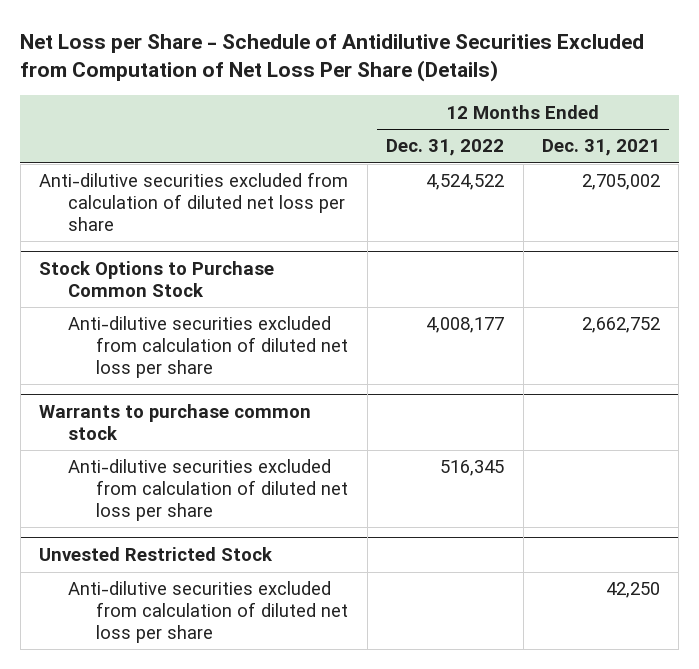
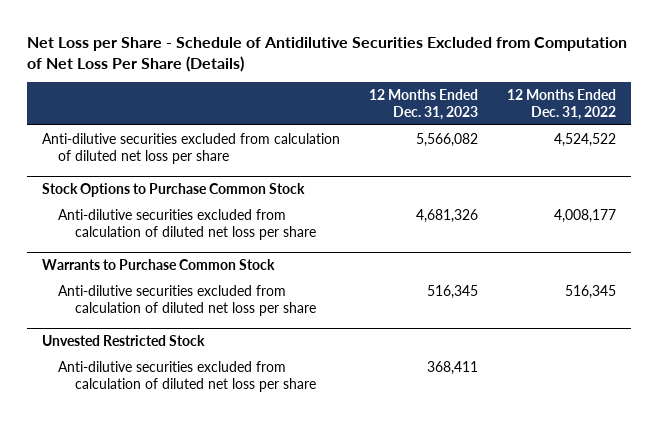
- | 12 Months Ended Dec. 31, 2022 | 12 Months Ended Dec. 31, 2021
+ | 12 Months Ended Dec. 31, 2023 | 12 Months Ended Dec. 31, 2022
- Warrants to purchase common stock
+ Warrants to Purchase Common Stock

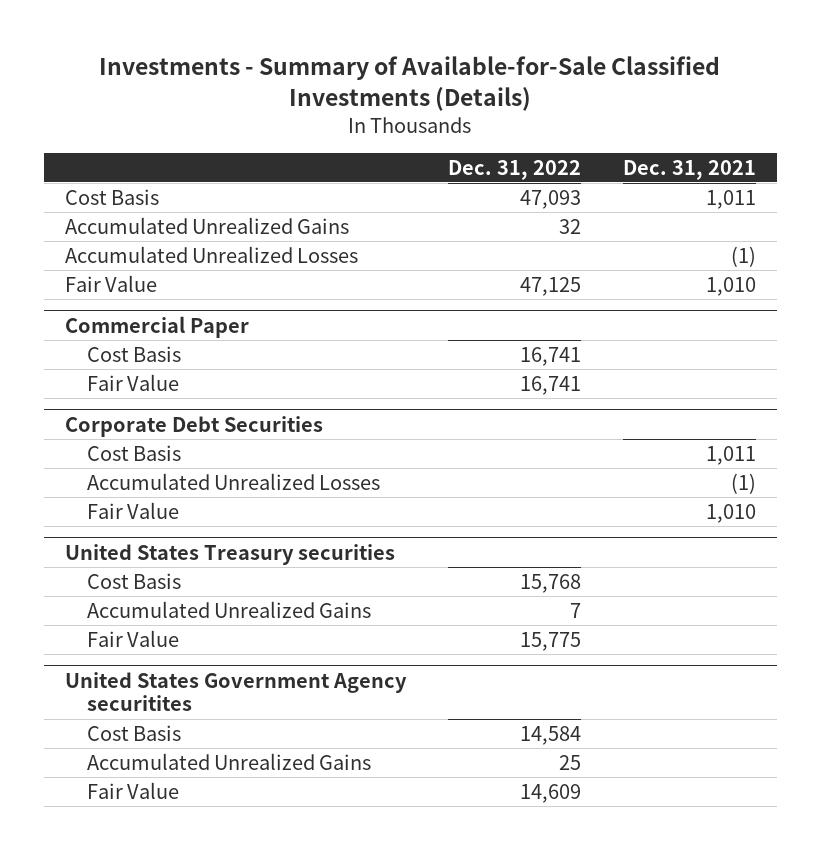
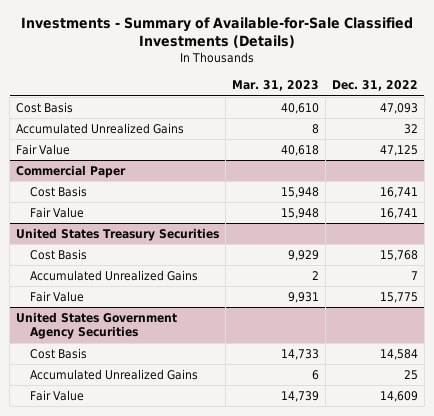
- | Dec. 31, 2022 | Dec. 31, 2021
+ | Mar. 31, 2023 | Dec. 31, 2022
- Accumulated Unrealized Losses | | (1)
- Corporate Debt Securities
- Cost Basis | | 1,011
- Accumulated Unrealized Losses | | (1)
- Fair Value | | 1,010
- United States Treasury securities
+ United States Treasury Securities
- United States Government Agency securitites
+ United States Government Agency Securities

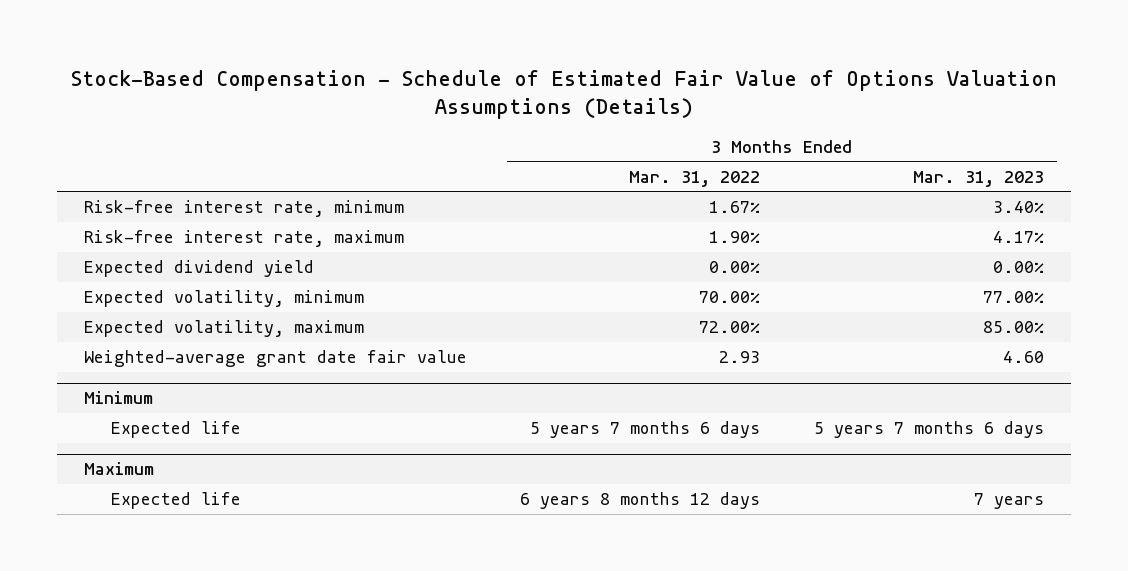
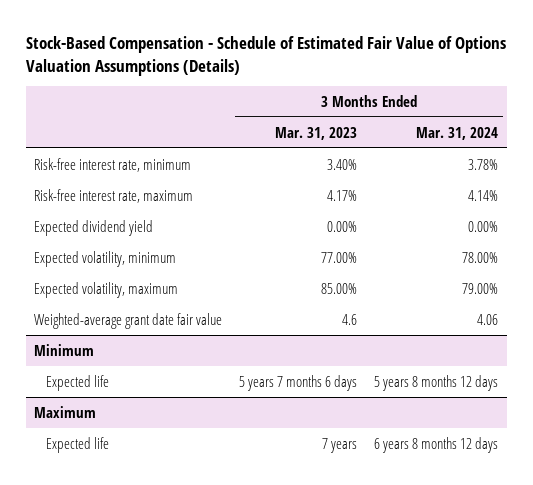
- | 3 Months Ended Mar. 31, 2022 | 3 Months Ended Mar. 31, 2023
+ | 3 Months Ended Mar. 31, 2023 | 3 Months Ended Mar. 31, 2024
- Weighted-average grant date fair value | 2.93 | 4.60
+ Weighted-average grant date fair value | 4.6 | 4.06

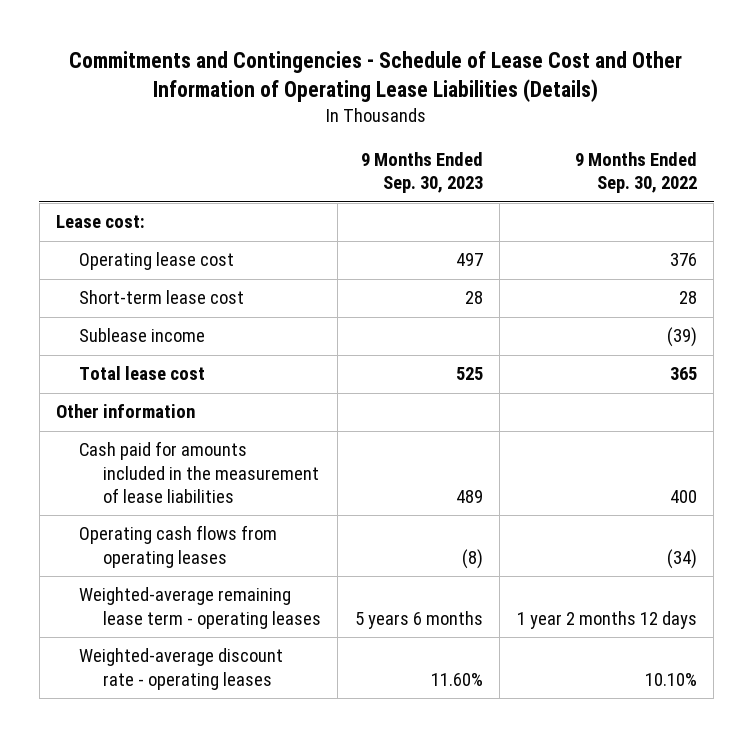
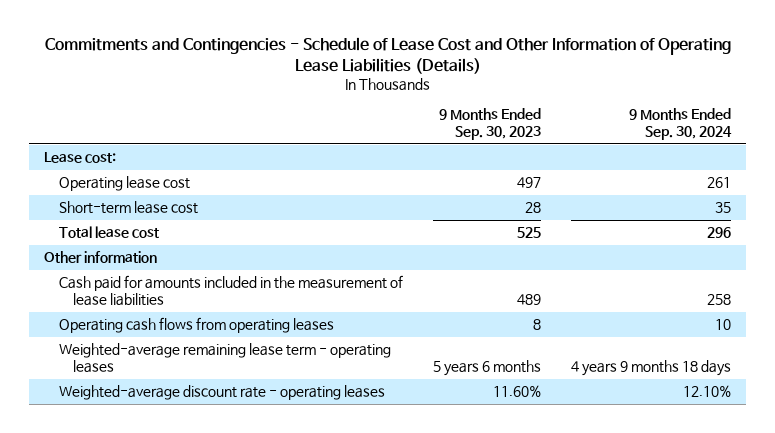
- | 9 Months Ended Sep. 30, 2023 | 9 Months Ended Sep. 30, 2022
+ | 9 Months Ended Sep. 30, 2023 | 9 Months Ended Sep. 30, 2024
- Sublease income | | (39)
- Operating cash flows from operating leases | (8) | (34)
+ Operating cash flows from operating leases | 8 | 10

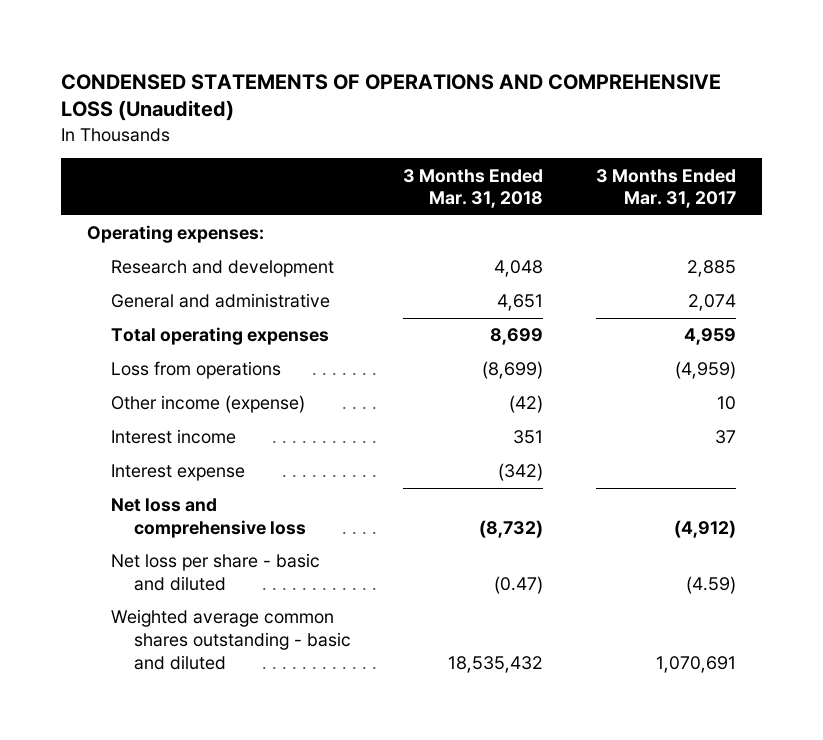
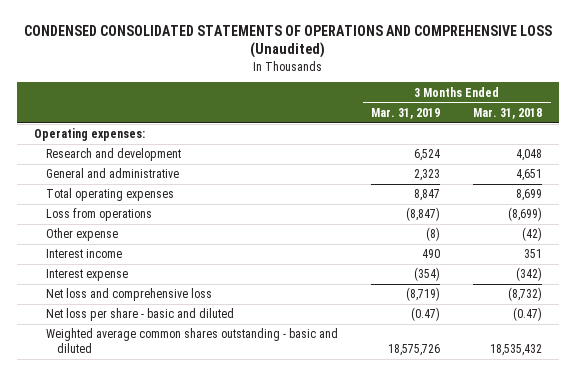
- CONDENSED STATEMENTS OF OPERATIONS AND COMPREHENSIVE LOSS (Unaudited)
+ CONDENSED CONSOLIDATED STATEMENTS OF OPERATIONS AND COMPREHENSIVE LOSS (Unaudited)
- | 3 Months Ended Mar. 31, 2018 | 3 Months Ended Mar. 31, 2017
+ | 3 Months Ended Mar. 31, 2019 | 3 Months Ended Mar. 31, 2018
- Other income (expense) | (42) | 10
+ Other expense | (8) | (42)

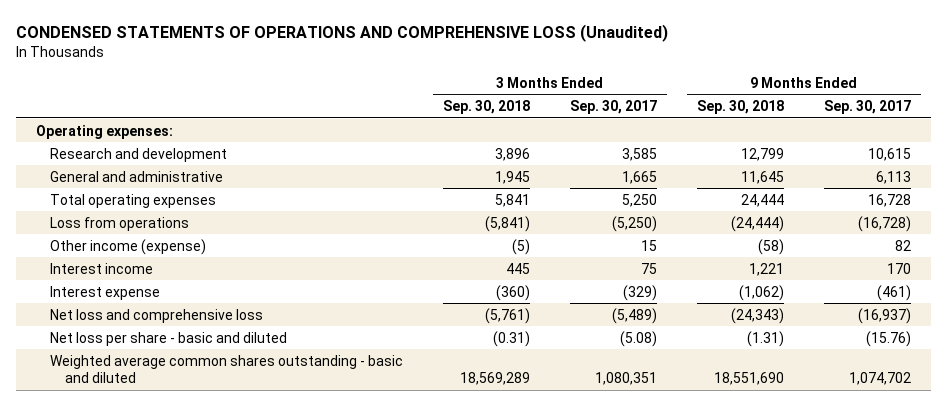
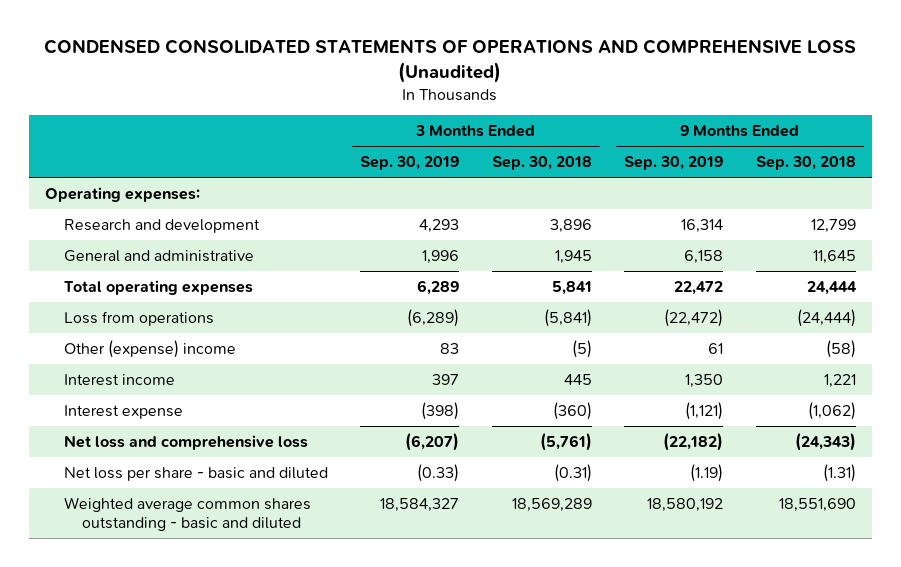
- CONDENSED STATEMENTS OF OPERATIONS AND COMPREHENSIVE LOSS (Unaudited)
+ CONDENSED CONSOLIDATED STATEMENTS OF OPERATIONS AND COMPREHENSIVE LOSS (Unaudited)
- | 3 Months Ended Sep. 30, 2018 | 3 Months Ended Sep. 30, 2017 | 9 Months Ended Sep. 30, 2018 | 9 Months Ended Sep. 30, 2017
+ | 3 Months Ended Sep. 30, 2019 | 3 Months Ended Sep. 30, 2018 | 9 Months Ended Sep. 30, 2019 | 9 Months Ended Sep. 30, 2018
- Other income (expense) | (5) | 15 | (58) | 82
+ Other (expense) income | 83 | (5) | 61 | (58)

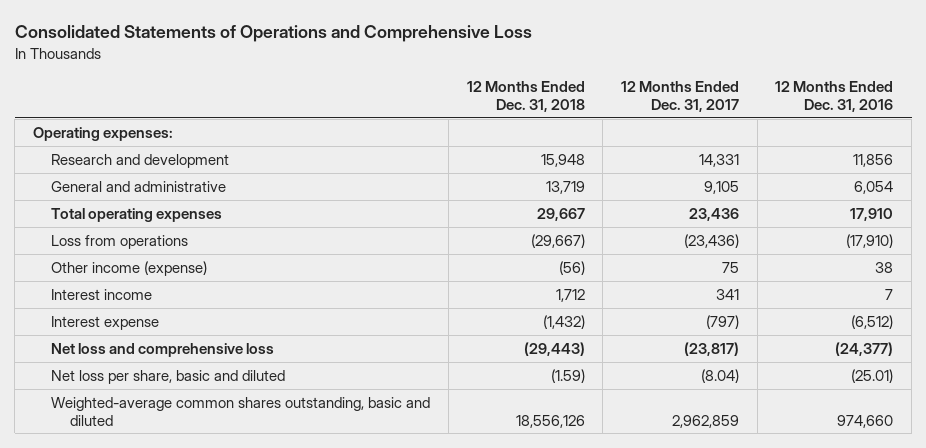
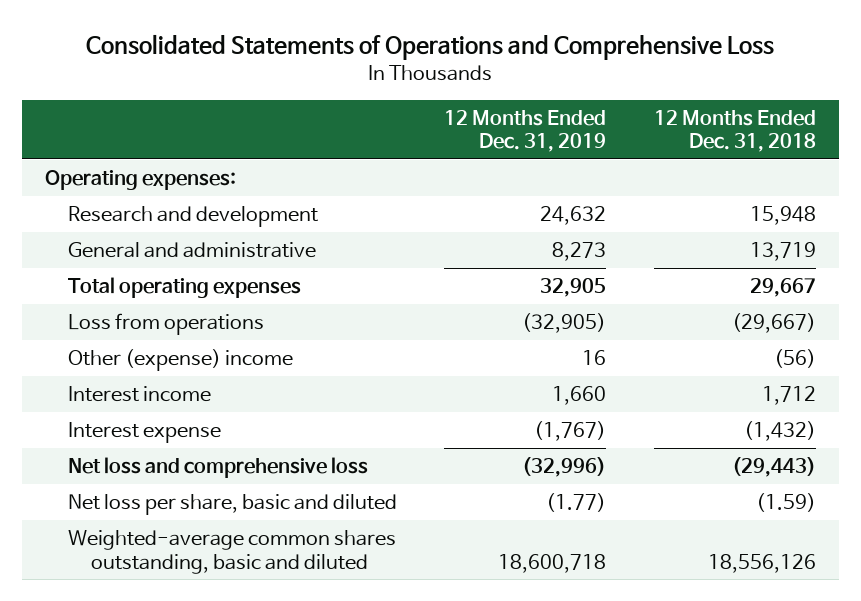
- | 12 Months Ended Dec. 31, 2018 | 12 Months Ended Dec. 31, 2017 | 12 Months Ended Dec. 31, 2016
+ | 12 Months Ended Dec. 31, 2019 | 12 Months Ended Dec. 31, 2018
- Other income (expense) | (56) | 75 | 38
+ Other (expense) income | 16 | (56)

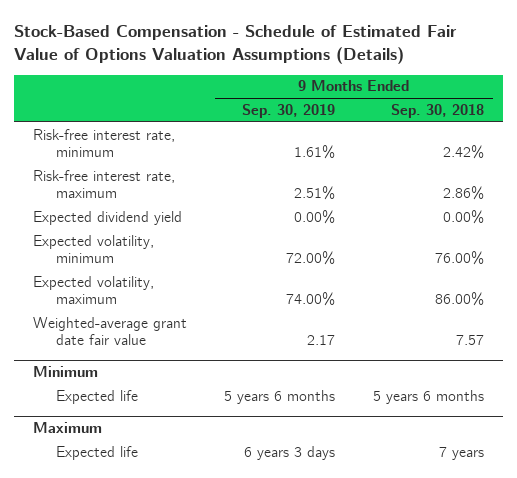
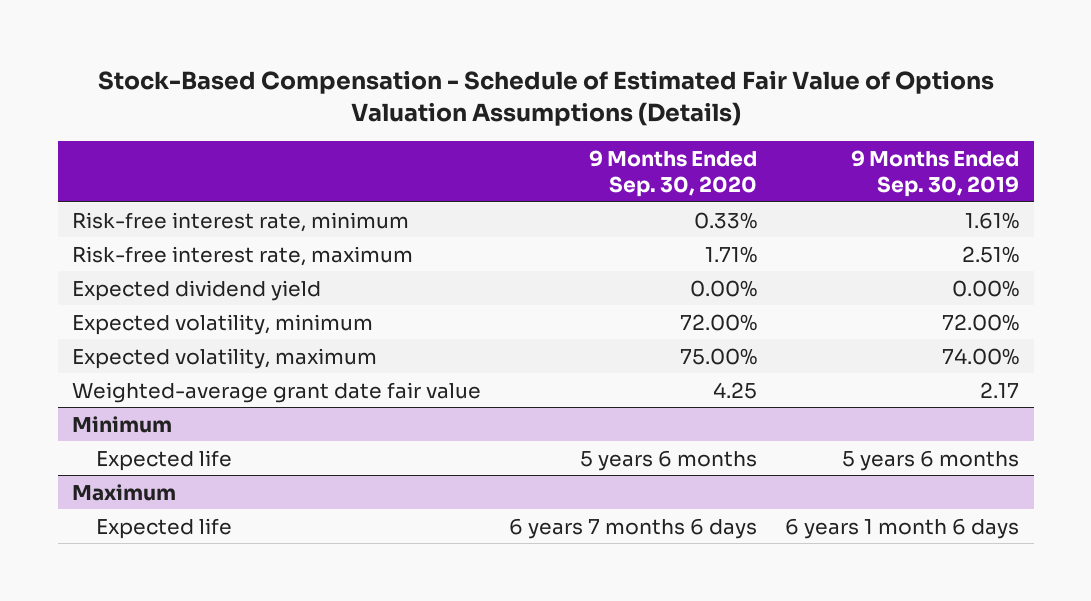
- | 9 Months Ended Sep. 30, 2019 | 9 Months Ended Sep. 30, 2018
+ | 9 Months Ended Sep. 30, 2020 | 9 Months Ended Sep. 30, 2019
@ Maximum
- Expected life | 6 years 3 days | 7 years
+ Expected life | 6 years 7 months 6 days | 6 years 1 month 6 days

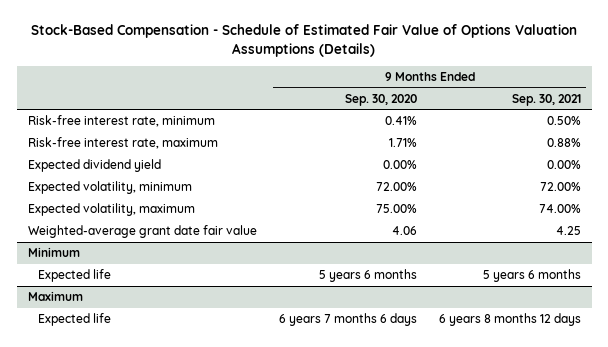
- | 9 Months Ended Sep. 30, 2020 | 9 Months Ended Sep. 30, 2019
+ | 9 Months Ended Sep. 30, 2020 | 9 Months Ended Sep. 30, 2021
- Risk-free interest rate, minimum | 0.33% | 1.61%
+ Risk-free interest rate, minimum | 0.41% | 0.50%
- Weighted-average grant date fair value | 4.25 | 2.17
+ Weighted-average grant date fair value | 4.06 | 4.25

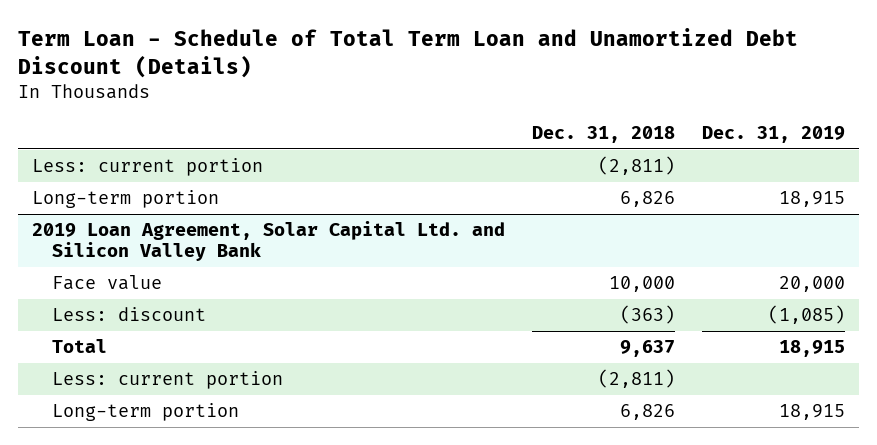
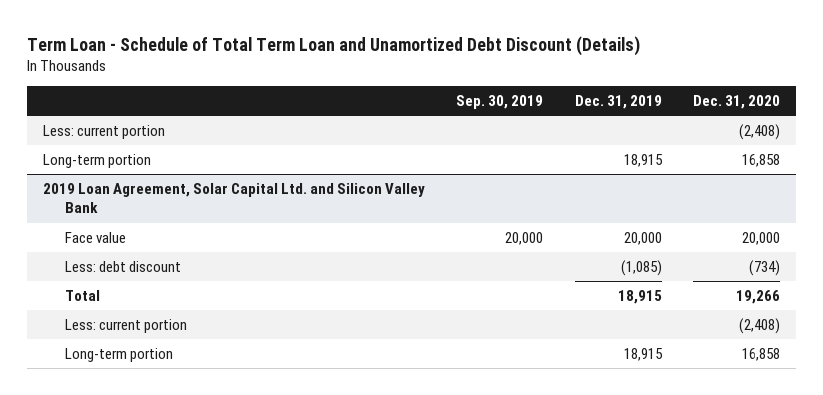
- | Dec. 31, 2018 | Dec. 31, 2019
+ | Sep. 30, 2019 | Dec. 31, 2019 | Dec. 31, 2020
@ 2019 Loan Agreement, Solar Capital Ltd. and Silicon Valley Bank
- Less: discount | (363) | (1,085)
+ Less: debt discount | | (1,085) | (734)

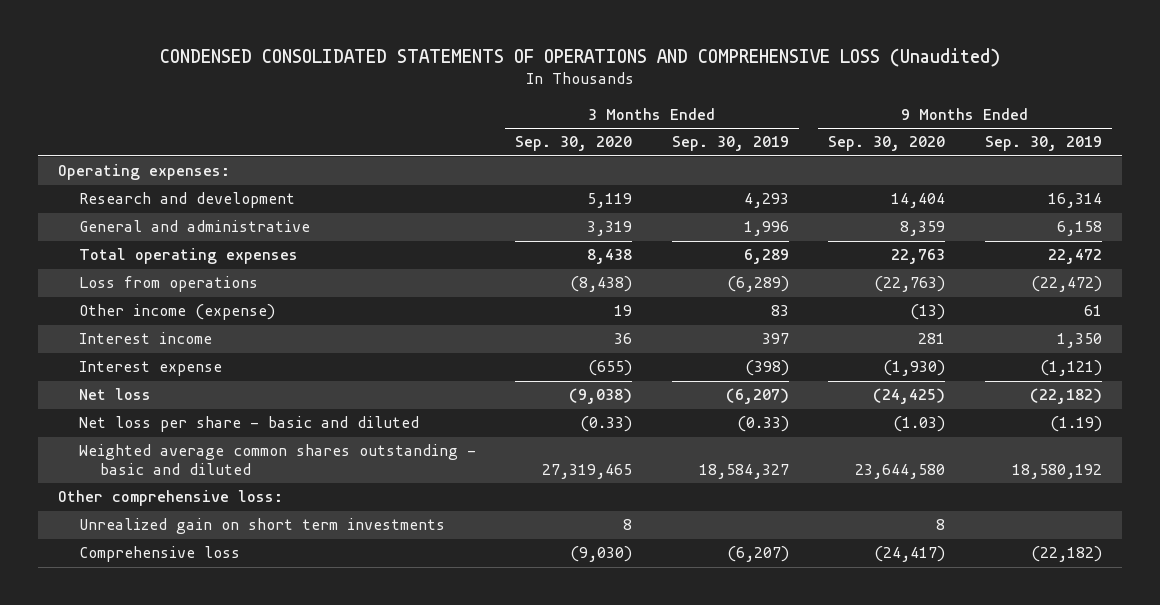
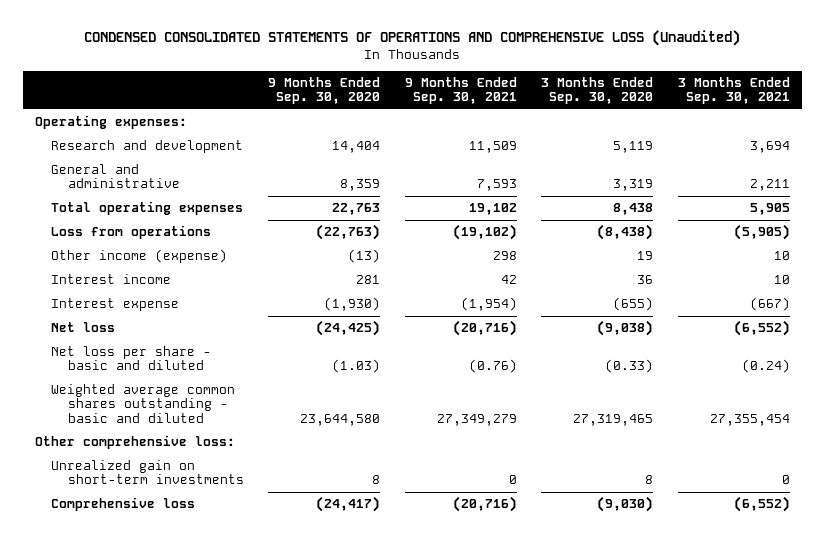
- | 3 Months Ended Sep. 30, 2020 | 3 Months Ended Sep. 30, 2019 | 9 Months Ended Sep. 30, 2020 | 9 Months Ended Sep. 30, 2019
+ | 9 Months Ended Sep. 30, 2020 | 9 Months Ended Sep. 30, 2021 | 3 Months Ended Sep. 30, 2020 | 3 Months Ended Sep. 30, 2021
- Unrealized gain on short term investments | 8 | | 8 |
+ Unrealized gain on short-term investments | 8 | 0 | 8 | 0

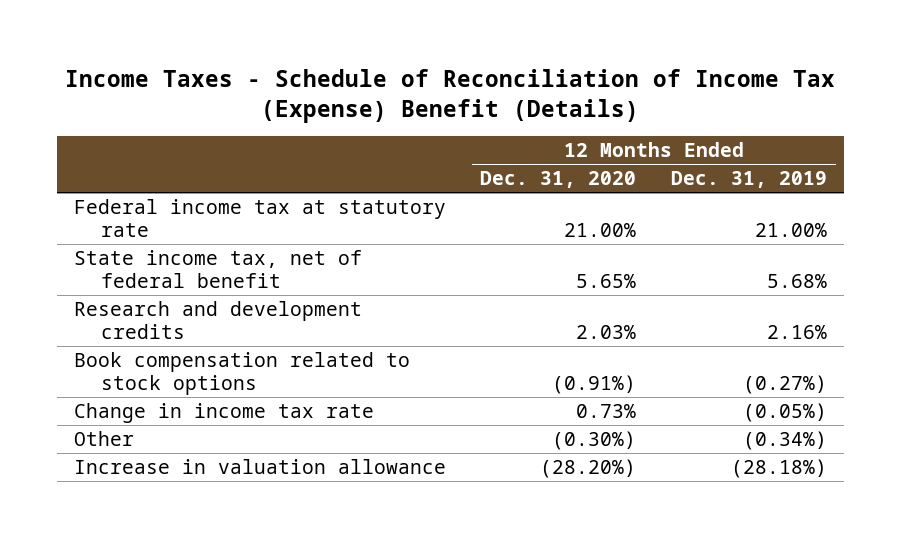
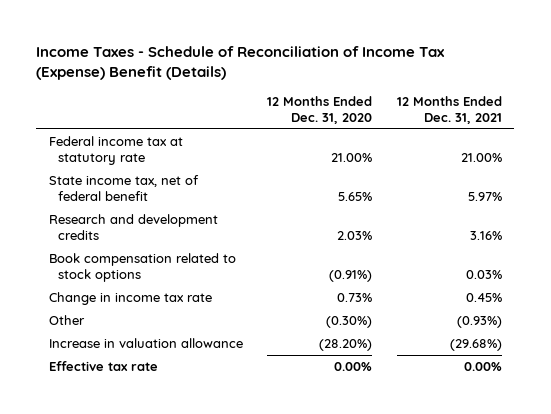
- | 12 Months Ended Dec. 31, 2020 | 12 Months Ended Dec. 31, 2019
+ | 12 Months Ended Dec. 31, 2020 | 12 Months Ended Dec. 31, 2021
+ Effective tax rate | 0.00% | 0.00%

